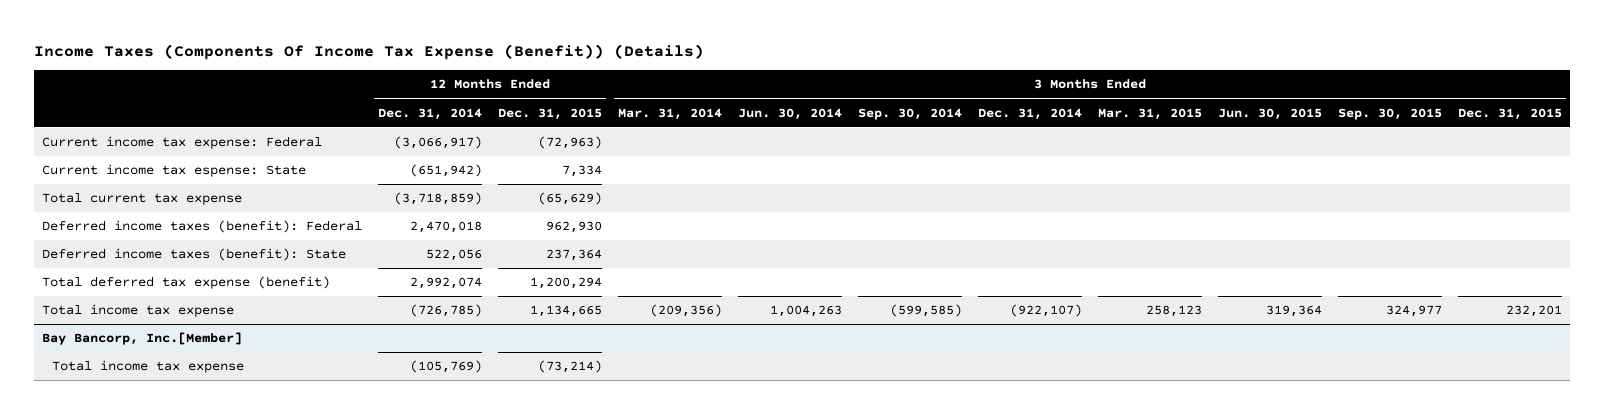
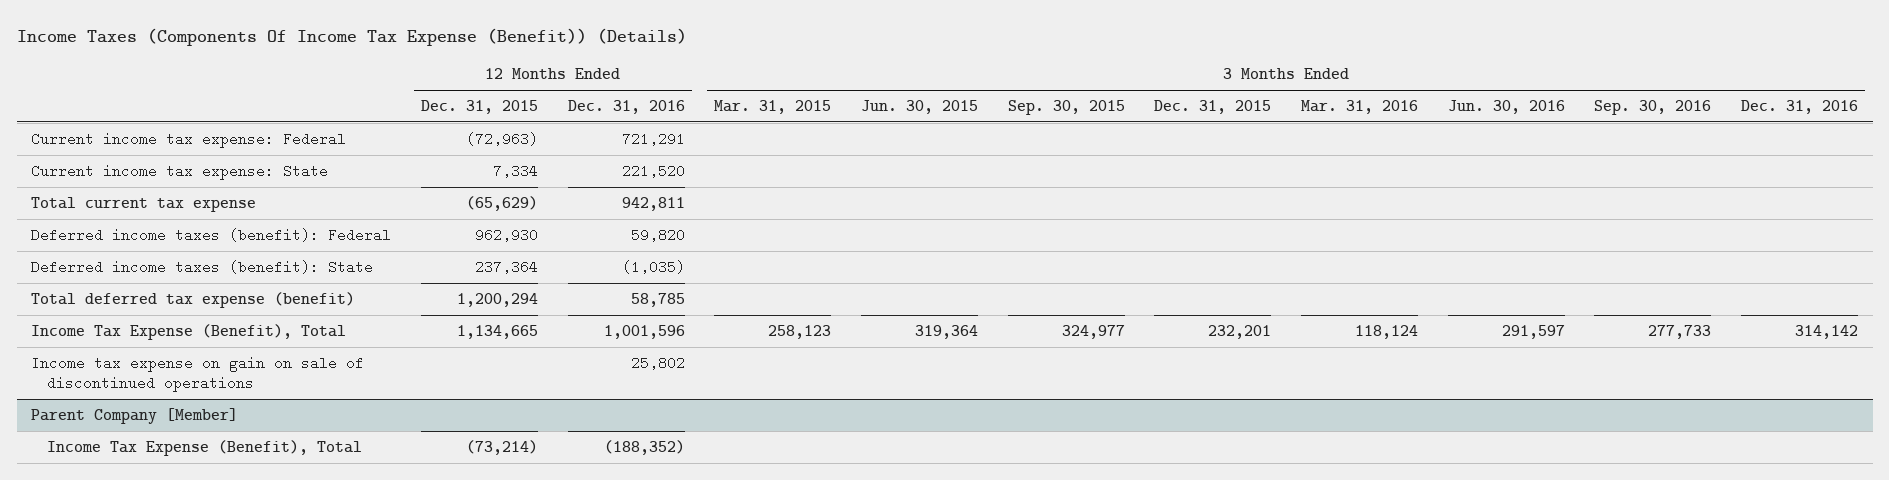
- | 12 Months Ended Dec. 31, 2014 | 12 Months Ended Dec. 31, 2015 | 3 Months Ended Mar. 31, 2014 | 3 Months Ended Jun. 30, 2014 | 3 Months Ended Sep. 30, 2014 | 3 Months Ended Dec. 31, 2014 | 3 Months Ended Mar. 31, 2015 | 3 Months Ended Jun. 30, 2015 | 3 Months Ended Sep. 30, 2015 | 3 Months Ended Dec. 31, 2015
+ | 12 Months Ended Dec. 31, 2015 | 12 Months Ended Dec. 31, 2016 | 3 Months Ended Mar. 31, 2015 | 3 Months Ended Jun. 30, 2015 | 3 Months Ended Sep. 30, 2015 | 3 Months Ended Dec. 31, 2015 | 3 Months Ended Mar. 31, 2016 | 3 Months Ended Jun. 30, 2016 | 3 Months Ended Sep. 30, 2016 | 3 Months Ended Dec. 31, 2016
- Current income tax espense: State | (651,942) | 7,334 | | | | | | | |
+ Current income tax expense: State | 7,334 | 221,520 | | | | | | | |
- Total income tax expense | (726,785) | 1,134,665 | (209,356) | 1,004,263 | (599,585) | (922,107) | 258,123 | 319,364 | 324,977 | 232,201
- Bay Bancorp, Inc.[Member]
- Total income tax expense | (105,769) | (73,214) | | | | | | | |
+ Income Tax Expense (Benefit), Total | 1,134,665 | 1,001,596 | 258,123 | 319,364 | 324,977 | 232,201 | 118,124 | 291,597 | 277,733 | 314,142
+ Income tax expense on gain on sale of discontinued operations | | 25,802 | | | | | | | |
+ Parent Company [Member]
+ Income Tax Expense (Benefit), Total | (73,214) | (188,352) | | | | | | | |

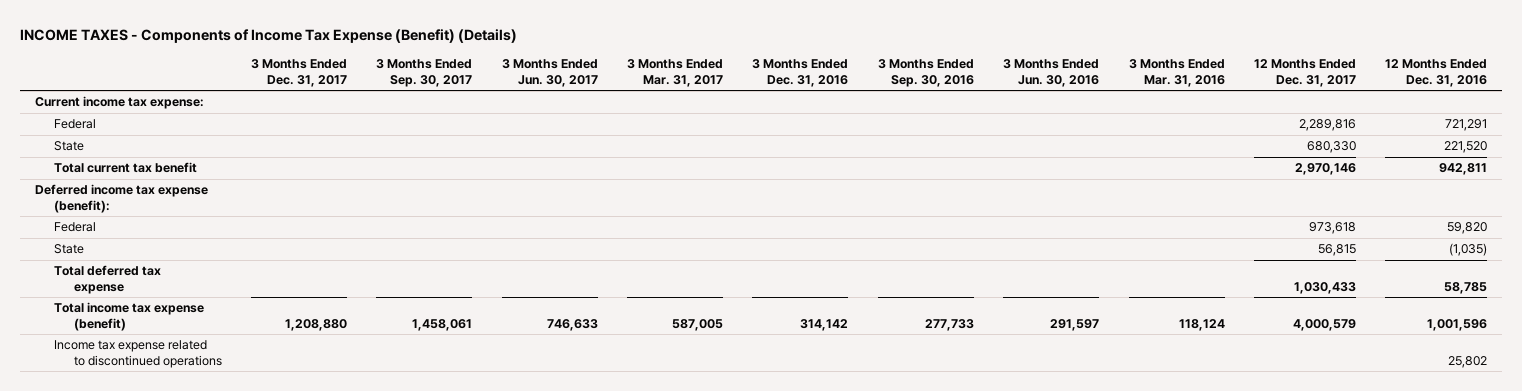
- Income Taxes (Components Of Income Tax Expense (Benefit)) (Details)
+ INCOME TAXES - Components of Income Tax Expense (Benefit) (Details)
- | 12 Months Ended Dec. 31, 2015 | 12 Months Ended Dec. 31, 2016 | 3 Months Ended Mar. 31, 2015 | 3 Months Ended Jun. 30, 2015 | 3 Months Ended Sep. 30, 2015 | 3 Months Ended Dec. 31, 2015 | 3 Months Ended Mar. 31, 2016 | 3 Months Ended Jun. 30, 2016 | 3 Months Ended Sep. 30, 2016 | 3 Months Ended Dec. 31, 2016
+ | 3 Months Ended Dec. 31, 2017 | 3 Months Ended Sep. 30, 2017 | 3 Months Ended Jun. 30, 2017 | 3 Months Ended Mar. 31, 2017 | 3 Months Ended Dec. 31, 2016 | 3 Months Ended Sep. 30, 2016 | 3 Months Ended Jun. 30, 2016 | 3 Months Ended Mar. 31, 2016 | 12 Months Ended Dec. 31, 2017 | 12 Months Ended Dec. 31, 2016
- Current income tax expense: Federal | (72,963) | 721,291 | | | | | | | |
- Current income tax expense: State | 7,334 | 221,520 | | | | | | | |
- Total current tax expense | (65,629) | 942,811 | | | | | | | |
- Deferred income taxes (benefit): Federal | 962,930 | 59,820 | | | | | | | |
- Deferred income taxes (benefit): State | 237,364 | (1,035) | | | | | | | |
- Total deferred tax expense (benefit) | 1,200,294 | 58,785 | | | | | | | |
- Income Tax Expense (Benefit), Total | 1,134,665 | 1,001,596 | 258,123 | 319,364 | 324,977 | 232,201 | 118,124 | 291,597 | 277,733 | 314,142
- Income tax expense on gain on sale of discontinued operations | | 25,802 | | | | | | | |
- Parent Company [Member]
- Income Tax Expense (Benefit), Total | (73,214) | (188,352) | | | | | | | |
+ Current income tax expense:
+ Federal | | | | | | | | | 2,289,816 | 721,291
+ State | | | | | | | | | 680,330 | 221,520
+ Total current tax benefit | | | | | | | | | 2,970,146 | 942,811
+ Deferred income tax expense (benefit):
+ Federal | | | | | | | | | 973,618 | 59,820
+ State | | | | | | | | | 56,815 | (1,035)
+ Total deferred tax expense | | | | | | | | | 1,030,433 | 58,785
+ Total income tax expense (benefit) | 1,208,880 | 1,458,061 | 746,633 | 587,005 | 314,142 | 277,733 | 291,597 | 118,124 | 4,000,579 | 1,001,596
+ Income tax expense related to discontinued operations | | | | | | | | | | 25,802

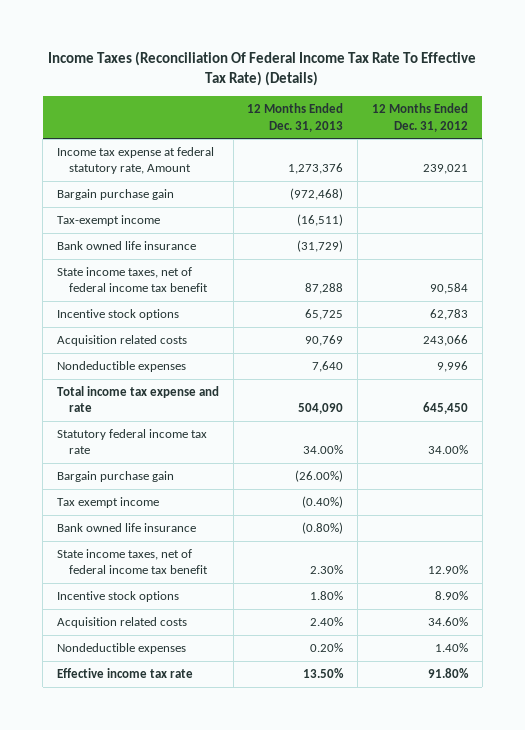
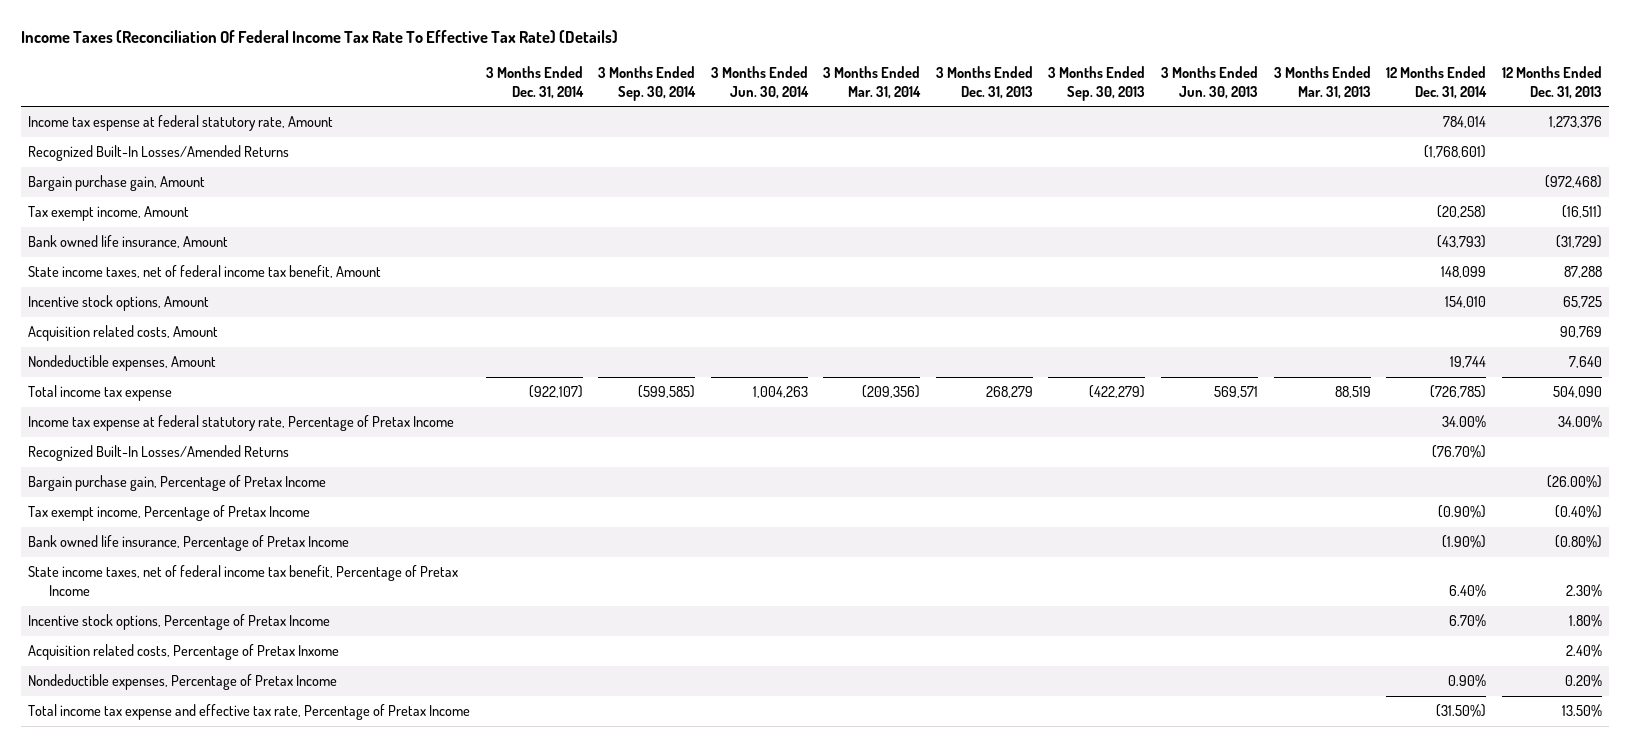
- | 12 Months Ended Dec. 31, 2013 | 12 Months Ended Dec. 31, 2012
+ | 3 Months Ended Dec. 31, 2014 | 3 Months Ended Sep. 30, 2014 | 3 Months Ended Jun. 30, 2014 | 3 Months Ended Mar. 31, 2014 | 3 Months Ended Dec. 31, 2013 | 3 Months Ended Sep. 30, 2013 | 3 Months Ended Jun. 30, 2013 | 3 Months Ended Mar. 31, 2013 | 12 Months Ended Dec. 31, 2014 | 12 Months Ended Dec. 31, 2013
- Income tax expense at federal statutory rate, Amount | 1,273,376 | 239,021
- Bargain purchase gain | (972,468) |
- Tax-exempt income | (16,511) |
- Bank owned life insurance | (31,729) |
- State income taxes, net of federal income tax benefit | 87,288 | 90,584
- Incentive stock options | 65,725 | 62,783
- Acquisition related costs | 90,769 | 243,066
- Nondeductible expenses | 7,640 | 9,996
- Total income tax expense and rate | 504,090 | 645,450
- Statutory federal income tax rate | 34.00% | 34.00%
- Bargain purchase gain | (26.00%) |
- Tax exempt income | (0.40%) |
- Bank owned life insurance | (0.80%) |
- State income taxes, net of federal income tax benefit | 2.30% | 12.90%
- Incentive stock options | 1.80% | 8.90%
- Acquisition related costs | 2.40% | 34.60%
- Nondeductible expenses | 0.20% | 1.40%
- Effective income tax rate | 13.50% | 91.80%
+ Income tax espense at federal statutory rate, Amount | | | | | | | | | 784,014 | 1,273,376
+ Recognized Built-In Losses/Amended Returns | | | | | | | | | (1,768,601) |
+ Bargain purchase gain, Amount | | | | | | | | | | (972,468)
+ Tax exempt income, Amount | | | | | | | | | (20,258) | (16,511)
+ Bank owned life insurance, Amount | | | | | | | | | (43,793) | (31,729)
+ State income taxes, net of federal income tax benefit, Amount | | | | | | | | | 148,099 | 87,288
+ Incentive stock options, Amount | | | | | | | | | 154,010 | 65,725
+ Acquisition related costs, Amount | | | | | | | | | | 90,769
+ Nondeductible expenses, Amount | | | | | | | | | 19,744 | 7,640
+ Total income tax expense | (922,107) | (599,585) | 1,004,263 | (209,356) | 268,279 | (422,279) | 569,571 | 88,519 | (726,785) | 504,090
+ Income tax expense at federal statutory rate, Percentage of Pretax Income | | | | | | | | | 34.00% | 34.00%
+ Recognized Built-In Losses/Amended Returns | | | | | | | | | (76.70%) |
+ Bargain purchase gain, Percentage of Pretax Income | | | | | | | | | | (26.00%)
+ Tax exempt income, Percentage of Pretax Income | | | | | | | | | (0.90%) | (0.40%)
+ Bank owned life insurance, Percentage of Pretax Income | | | | | | | | | (1.90%) | (0.80%)
+ State income taxes, net of federal income tax benefit, Percentage of Pretax Income | | | | | | | | | 6.40% | 2.30%
+ Incentive stock options, Percentage of Pretax Income | | | | | | | | | 6.70% | 1.80%
+ Acquisition related costs, Percentage of Pretax Inxome | | | | | | | | | | 2.40%
+ Nondeductible expenses, Percentage of Pretax Income | | | | | | | | | 0.90% | 0.20%
+ Total income tax expense and effective tax rate, Percentage of Pretax Income | | | | | | | | | (31.50%) | 13.50%

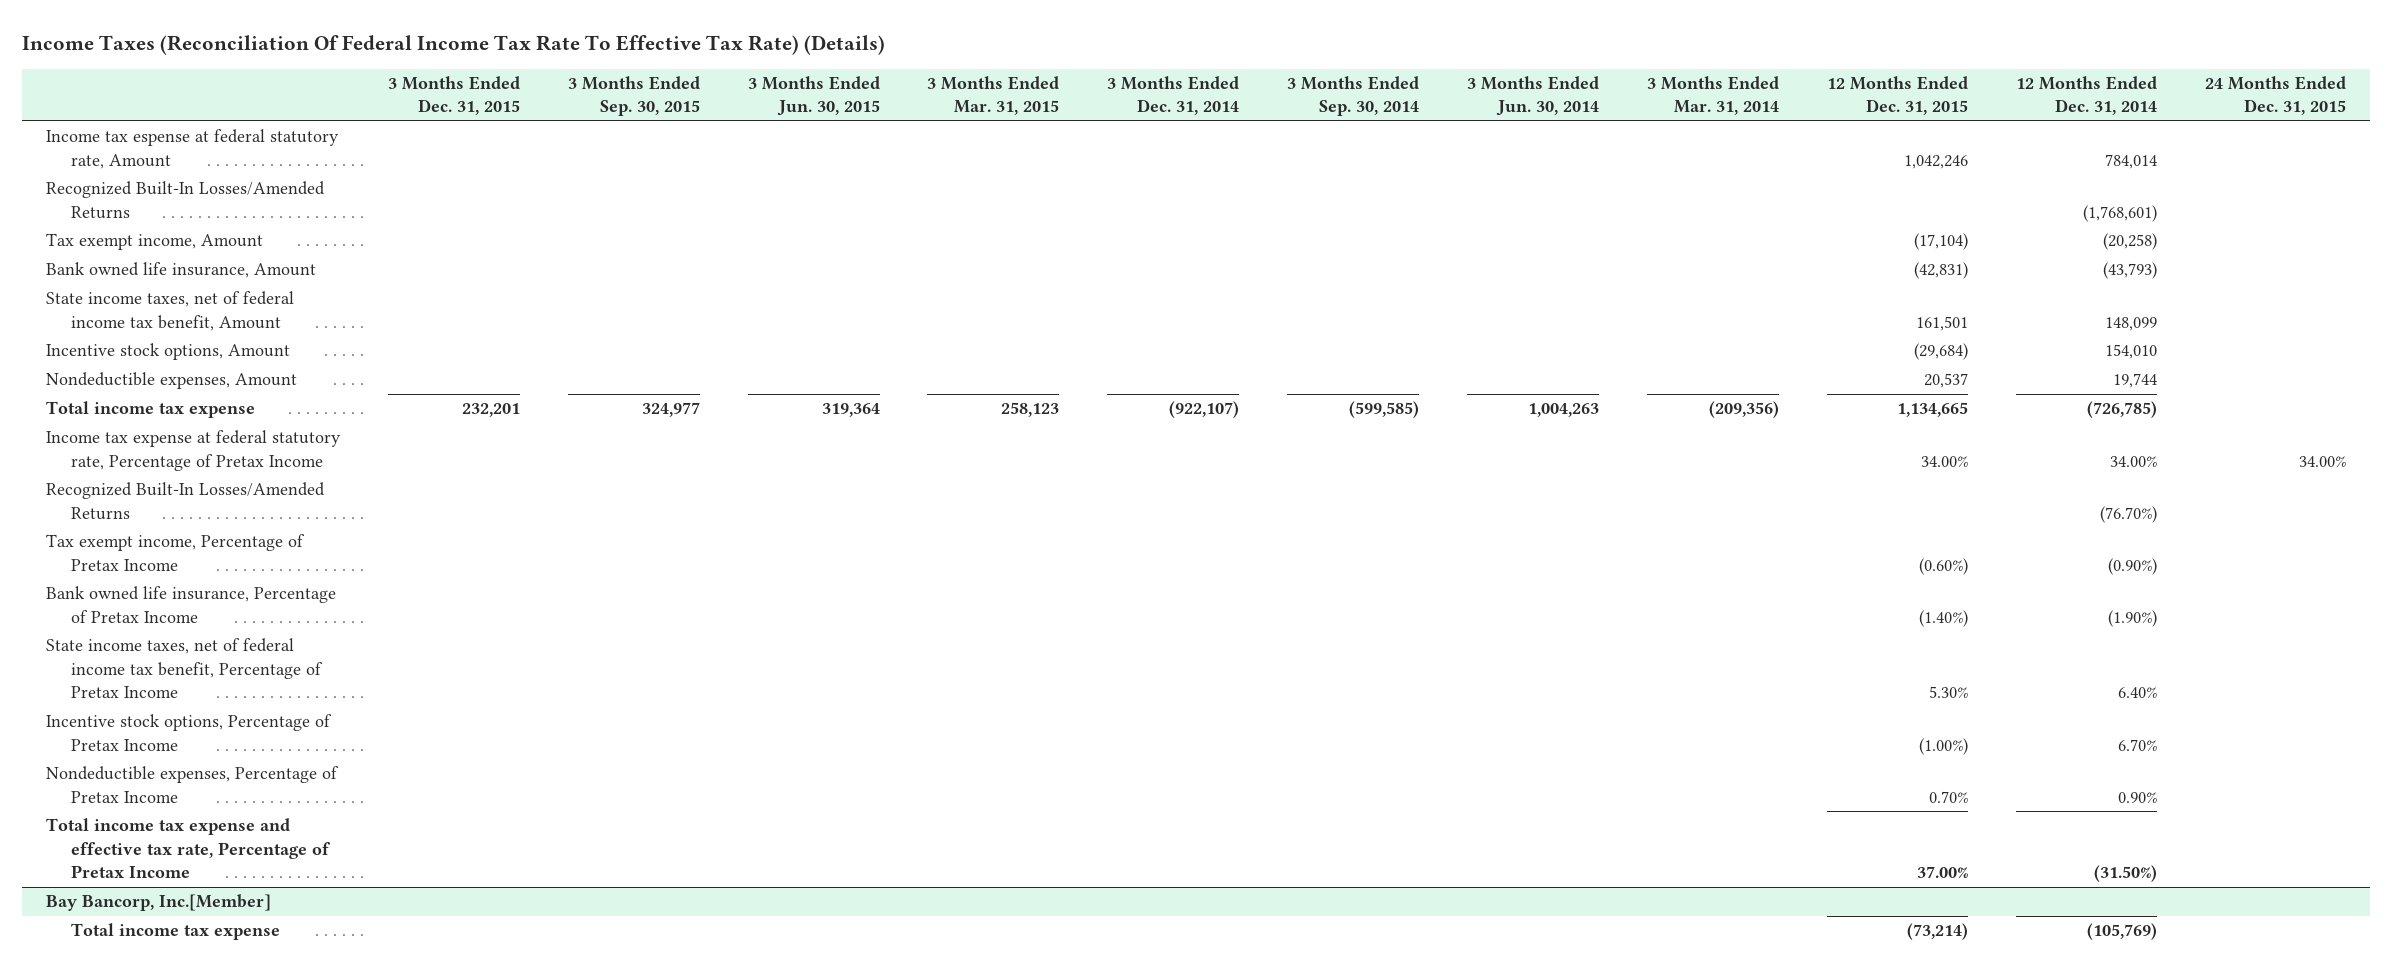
- | 3 Months Ended Dec. 31, 2014 | 3 Months Ended Sep. 30, 2014 | 3 Months Ended Jun. 30, 2014 | 3 Months Ended Mar. 31, 2014 | 3 Months Ended Dec. 31, 2013 | 3 Months Ended Sep. 30, 2013 | 3 Months Ended Jun. 30, 2013 | 3 Months Ended Mar. 31, 2013 | 12 Months Ended Dec. 31, 2014 | 12 Months Ended Dec. 31, 2013
+ | 3 Months Ended Dec. 31, 2015 | 3 Months Ended Sep. 30, 2015 | 3 Months Ended Jun. 30, 2015 | 3 Months Ended Mar. 31, 2015 | 3 Months Ended Dec. 31, 2014 | 3 Months Ended Sep. 30, 2014 | 3 Months Ended Jun. 30, 2014 | 3 Months Ended Mar. 31, 2014 | 12 Months Ended Dec. 31, 2015 | 12 Months Ended Dec. 31, 2014 | 24 Months Ended Dec. 31, 2015
- Bargain purchase gain, Amount | | | | | | | | | | (972,468)
- Acquisition related costs, Amount | | | | | | | | | | 90,769
- Bargain purchase gain, Percentage of Pretax Income | | | | | | | | | | (26.00%)
- Acquisition related costs, Percentage of Pretax Inxome | | | | | | | | | | 2.40%
+ Bay Bancorp, Inc.[Member]
+ Total income tax expense | | | | | | | | | (73,214) | (105,769) |

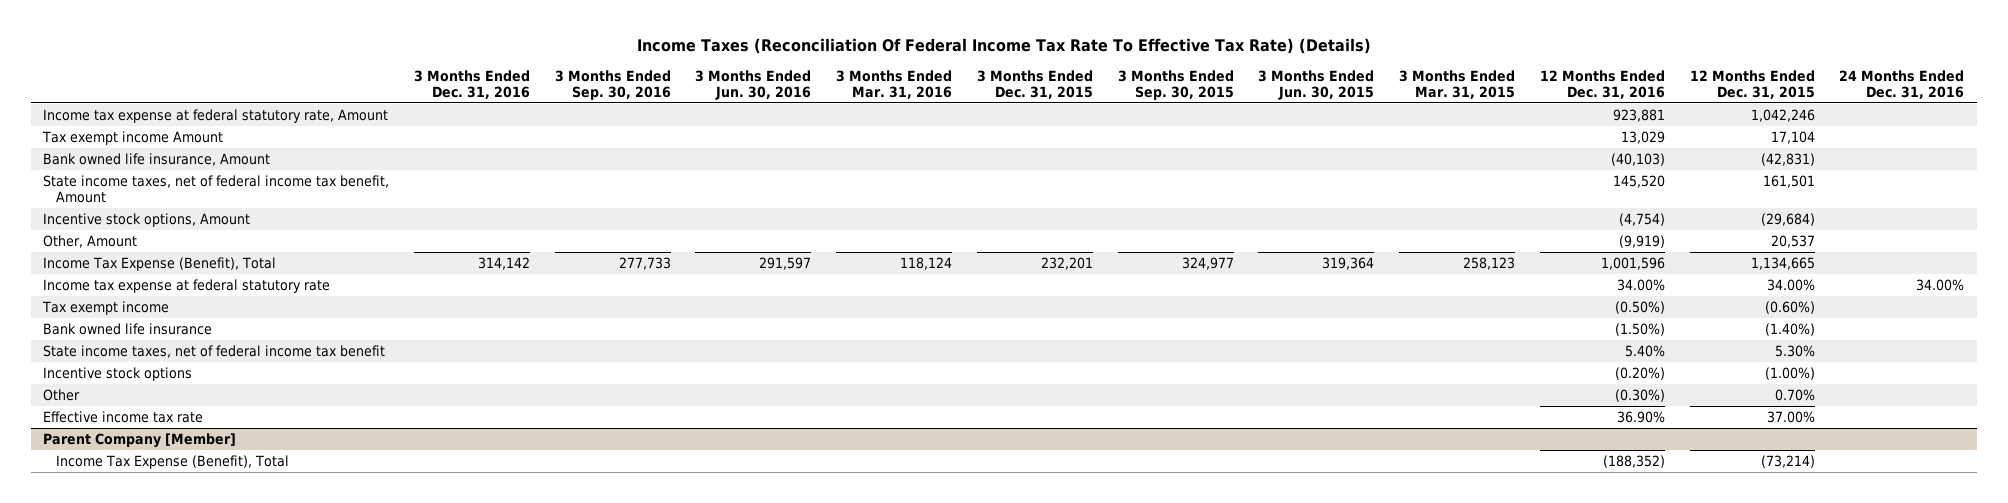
- | 3 Months Ended Dec. 31, 2015 | 3 Months Ended Sep. 30, 2015 | 3 Months Ended Jun. 30, 2015 | 3 Months Ended Mar. 31, 2015 | 3 Months Ended Dec. 31, 2014 | 3 Months Ended Sep. 30, 2014 | 3 Months Ended Jun. 30, 2014 | 3 Months Ended Mar. 31, 2014 | 12 Months Ended Dec. 31, 2015 | 12 Months Ended Dec. 31, 2014 | 24 Months Ended Dec. 31, 2015
+ | 3 Months Ended Dec. 31, 2016 | 3 Months Ended Sep. 30, 2016 | 3 Months Ended Jun. 30, 2016 | 3 Months Ended Mar. 31, 2016 | 3 Months Ended Dec. 31, 2015 | 3 Months Ended Sep. 30, 2015 | 3 Months Ended Jun. 30, 2015 | 3 Months Ended Mar. 31, 2015 | 12 Months Ended Dec. 31, 2016 | 12 Months Ended Dec. 31, 2015 | 24 Months Ended Dec. 31, 2016
- Income tax espense at federal statutory rate, Amount | | | | | | | | | 1,042,246 | 784,014 |
- Recognized Built-In Losses/Amended Returns | | | | | | | | | | (1,768,601) |
- Tax exempt income, Amount | | | | | | | | | (17,104) | (20,258) |
+ Income tax expense at federal statutory rate, Amount | | | | | | | | | 923,881 | 1,042,246 |
+ Tax exempt income Amount | | | | | | | | | 13,029 | 17,104 |
- Nondeductible expenses, Amount | | | | | | | | | 20,537 | 19,744 |
- Total income tax expense | 232,201 | 324,977 | 319,364 | 258,123 | (922,107) | (599,585) | 1,004,263 | (209,356) | 1,134,665 | (726,785) |
- Income tax expense at federal statutory rate, Percentage of Pretax Income | | | | | | | | | 34.00% | 34.00% | 34.00%
- Recognized Built-In Losses/Amended Returns | | | | | | | | | | (76.70%) |
- Tax exempt income, Percentage of Pretax Income | | | | | | | | | (0.60%) | (0.90%) |
- Bank owned life insurance, Percentage of Pretax Income | | | | | | | | | (1.40%) | (1.90%) |
- State income taxes, net of federal income tax benefit, Percentage of Pretax Income | | | | | | | | | 5.30% | 6.40% |
- Incentive stock options, Percentage of Pretax Income | | | | | | | | | (1.00%) | 6.70% |
- Nondeductible expenses, Percentage of Pretax Income | | | | | | | | | 0.70% | 0.90% |
- Total income tax expense and effective tax rate, Percentage of Pretax Income | | | | | | | | | 37.00% | (31.50%) |
- Bay Bancorp, Inc.[Member]
- Total income tax expense | | | | | | | | | (73,214) | (105,769) |
+ Other, Amount | | | | | | | | | (9,919) | 20,537 |
+ Income Tax Expense (Benefit), Total | 314,142 | 277,733 | 291,597 | 118,124 | 232,201 | 324,977 | 319,364 | 258,123 | 1,001,596 | 1,134,665 |
+ Income tax expense at federal statutory rate | | | | | | | | | 34.00% | 34.00% | 34.00%
+ Tax exempt income | | | | | | | | | (0.50%) | (0.60%) |
+ Bank owned life insurance | | | | | | | | | (1.50%) | (1.40%) |
+ State income taxes, net of federal income tax benefit | | | | | | | | | 5.40% | 5.30% |
+ Incentive stock options | | | | | | | | | (0.20%) | (1.00%) |
+ Other | | | | | | | | | (0.30%) | 0.70% |
+ Effective income tax rate | | | | | | | | | 36.90% | 37.00% |
+ Parent Company [Member]
+ Income Tax Expense (Benefit), Total | | | | | | | | | (188,352) | (73,214) |

